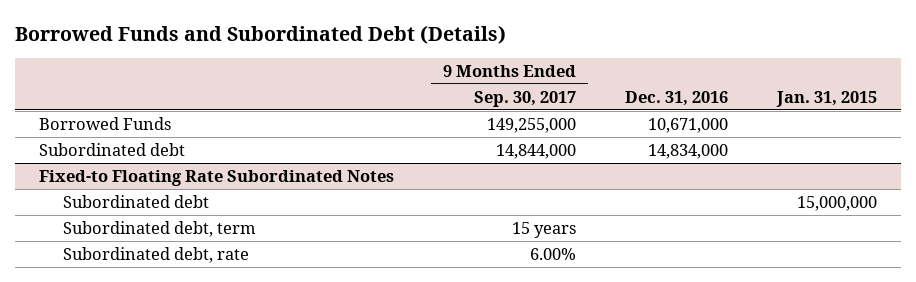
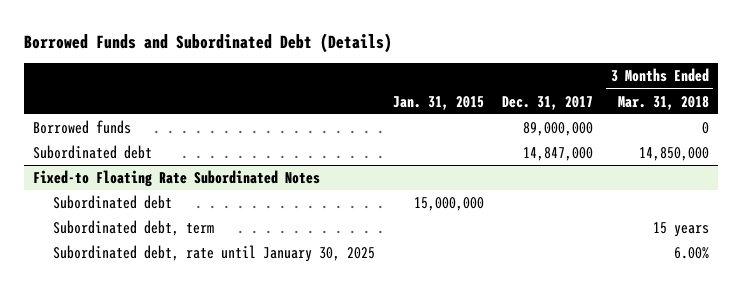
- | 9 Months Ended Sep. 30, 2017 | Dec. 31, 2016 | Jan. 31, 2015
+ | Jan. 31, 2015 | Dec. 31, 2017 | 3 Months Ended Mar. 31, 2018
- Borrowed Funds | 149,255,000 | 10,671,000 |
+ Borrowed funds | | 89,000,000 | 0
@ Fixed-to Floating Rate Subordinated Notes
- Subordinated debt, rate | 6.00% | |
+ Subordinated debt, rate until January 30, 2025 | | | 6.00%

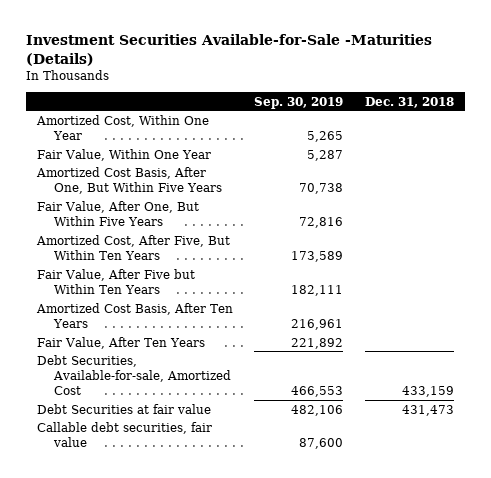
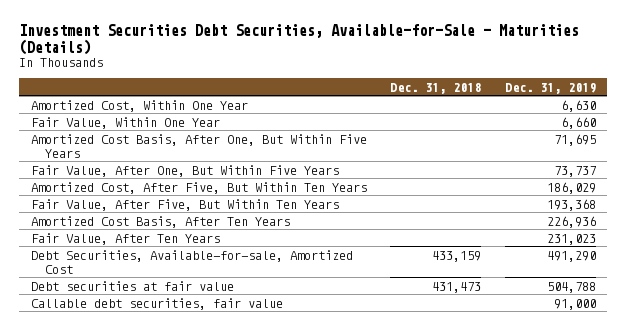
- Investment Securities Available-for-Sale -Maturities (Details)
+ Investment Securities Debt Securities, Available-for-Sale - Maturities (Details)
- | Sep. 30, 2019 | Dec. 31, 2018
+ | Dec. 31, 2018 | Dec. 31, 2019
- Fair Value, After Five but Within Ten Years | 182,111 |
+ Fair Value, After Five, But Within Ten Years | | 193,368
- Debt Securities at fair value | 482,106 | 431,473
+ Debt securities at fair value | 431,473 | 504,788

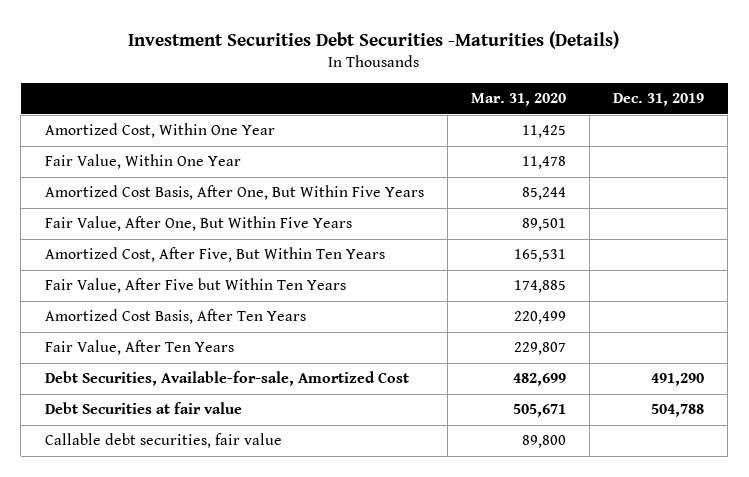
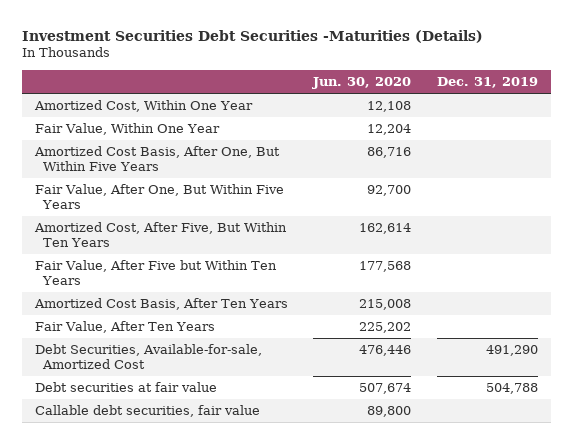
- | Mar. 31, 2020 | Dec. 31, 2019
+ | Jun. 30, 2020 | Dec. 31, 2019
- Debt Securities at fair value | 505,671 | 504,788
+ Debt securities at fair value | 507,674 | 504,788

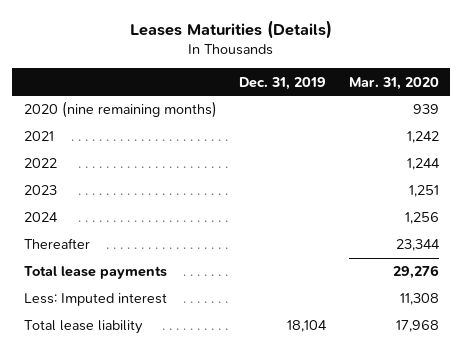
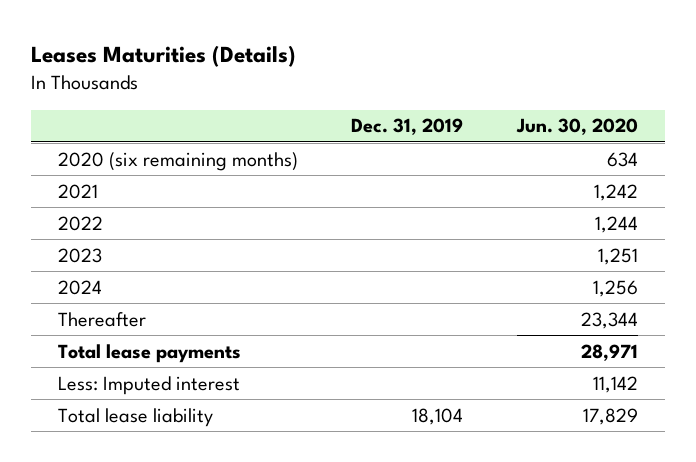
- | Dec. 31, 2019 | Mar. 31, 2020
+ | Dec. 31, 2019 | Jun. 30, 2020
- 2020 (nine remaining months) | | 939
+ 2020 (six remaining months) | | 634

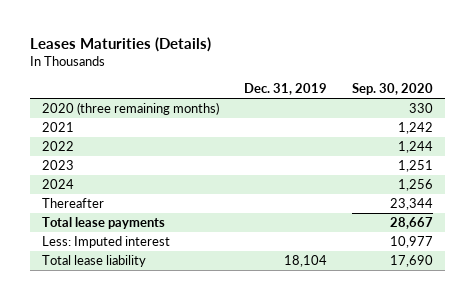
- | Dec. 31, 2019 | Jun. 30, 2020
+ | Dec. 31, 2019 | Sep. 30, 2020
- 2020 (six remaining months) | | 634
+ 2020 (three remaining months) | | 330

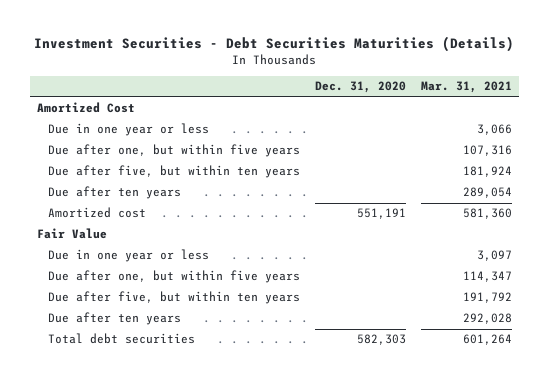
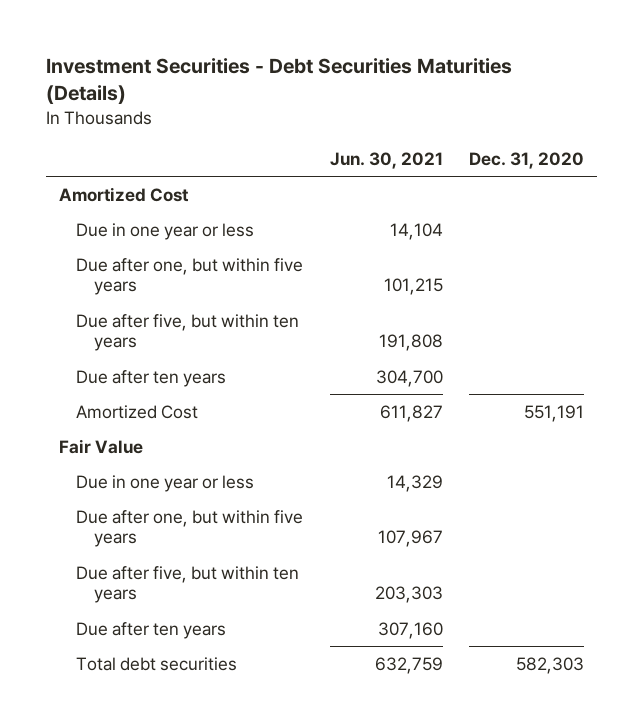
- | Dec. 31, 2020 | Mar. 31, 2021
+ | Jun. 30, 2021 | Dec. 31, 2020
- Amortized cost | 551,191 | 581,360
+ Amortized Cost | 611,827 | 551,191

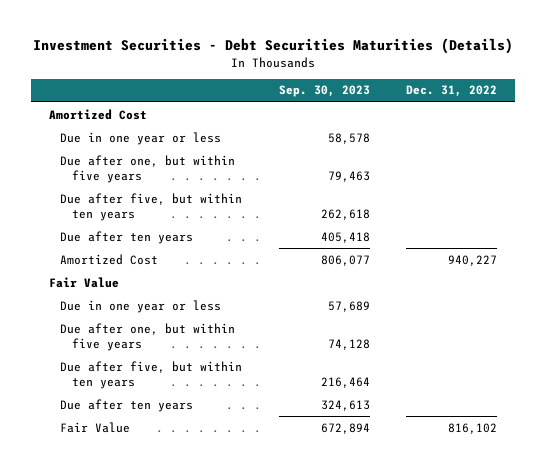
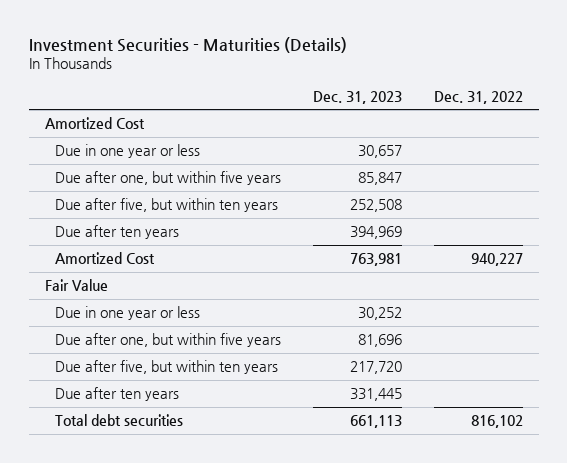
- Investment Securities - Debt Securities Maturities (Details)
+ Investment Securities - Maturities (Details)
- | Sep. 30, 2023 | Dec. 31, 2022
+ | Dec. 31, 2023 | Dec. 31, 2022
- Fair Value | 672,894 | 816,102
+ Total debt securities | 661,113 | 816,102

